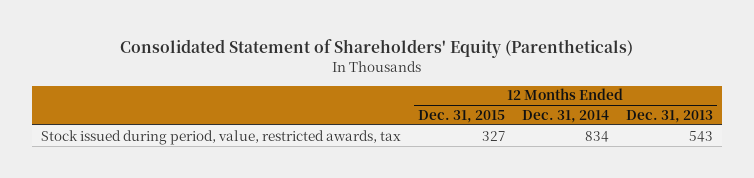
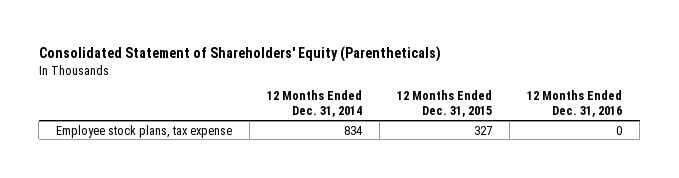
- | 12 Months Ended Dec. 31, 2015 | 12 Months Ended Dec. 31, 2014 | 12 Months Ended Dec. 31, 2013
+ | 12 Months Ended Dec. 31, 2014 | 12 Months Ended Dec. 31, 2015 | 12 Months Ended Dec. 31, 2016
- Stock issued during period, value, restricted awards, tax | 327 | 834 | 543
+ Employee stock plans, tax expense | 834 | 327 | 0

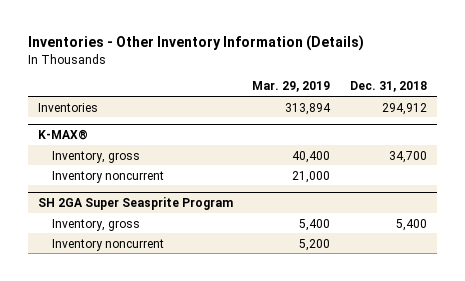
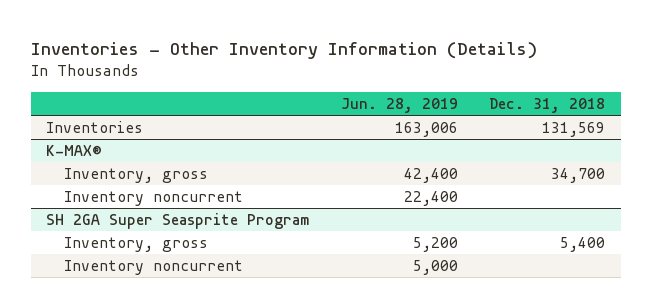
- | Mar. 29, 2019 | Dec. 31, 2018
+ | Jun. 28, 2019 | Dec. 31, 2018
- Inventories | 313,894 | 294,912
+ Inventories | 163,006 | 131,569

